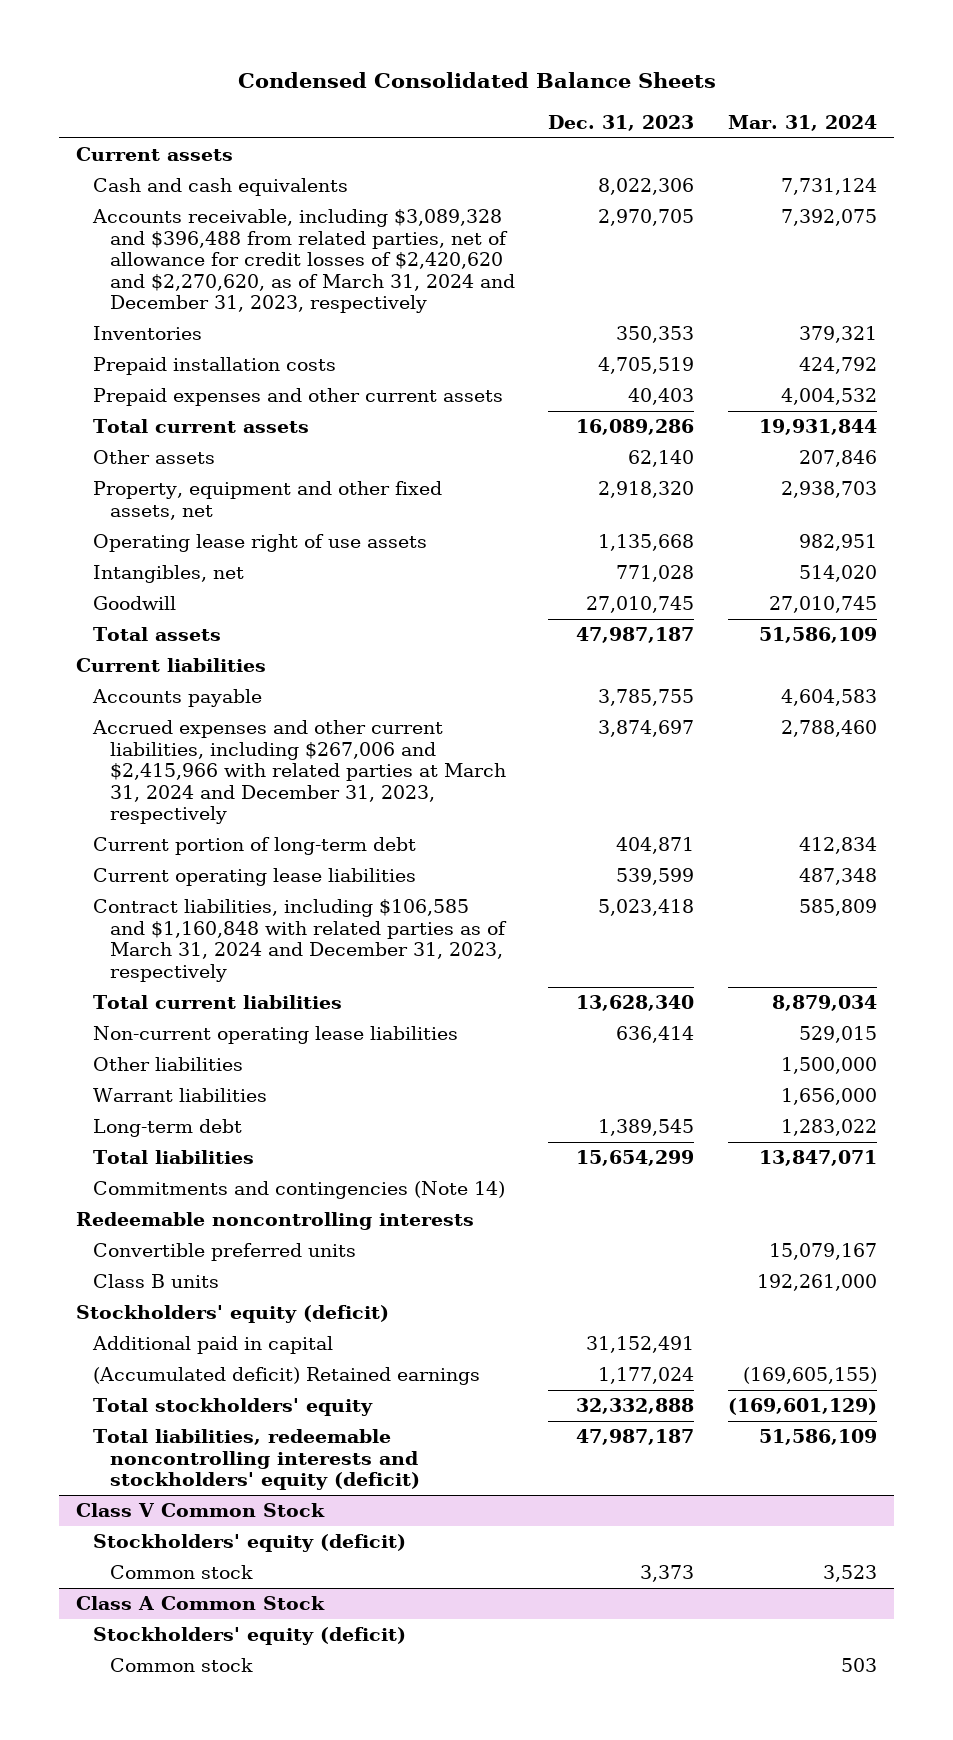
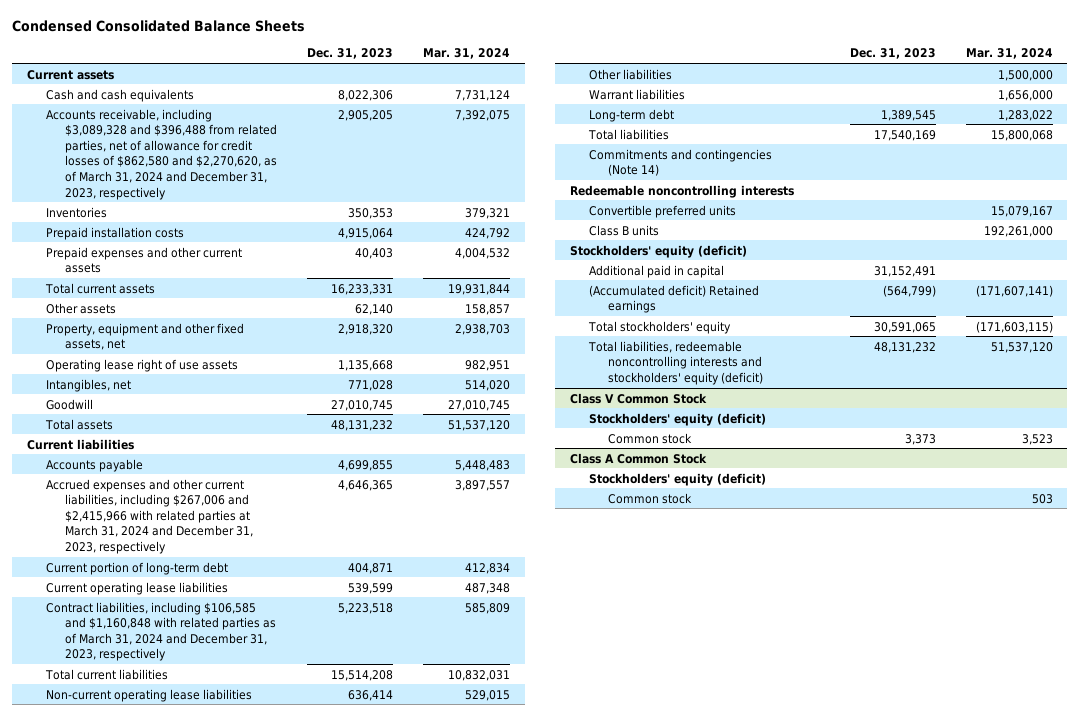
- Accounts receivable, including $3,089,328 and $396,488 from related parties, net of allowance for credit losses of $2,420,620 and $2,270,620, as of March 31, 2024 and December 31, 2023, respectively | 2,970,705 | 7,392,075
+ Accounts receivable, including $3,089,328 and $396,488 from related parties, net of allowance for credit losses of $862,580 and $2,270,620, as of March 31, 2024 and December 31, 2023, respectively | 2,905,205 | 7,392,075
- Prepaid installation costs | 4,705,519 | 424,792
+ Prepaid installation costs | 4,915,064 | 424,792
- Total current assets | 16,089,286 | 19,931,844
- Other assets | 62,140 | 207,846
+ Total current assets | 16,233,331 | 19,931,844
+ Other assets | 62,140 | 158,857
- Total assets | 47,987,187 | 51,586,109
+ Total assets | 48,131,232 | 51,537,120
- Accounts payable | 3,785,755 | 4,604,583
- Accrued expenses and other current liabilities, including $267,006 and $2,415,966 with related parties at March 31, 2024 and December 31, 2023, respectively | 3,874,697 | 2,788,460
+ Accounts payable | 4,699,855 | 5,448,483
+ Accrued expenses and other current liabilities, including $267,006 and $2,415,966 with related parties at March 31, 2024 and December 31, 2023, respectively | 4,646,365 | 3,897,557
- Contract liabilities, including $106,585 and $1,160,848 with related parties as of March 31, 2024 and December 31, 2023, respectively | 5,023,418 | 585,809
- Total current liabilities | 13,628,340 | 8,879,034
+ Contract liabilities, including $106,585 and $1,160,848 with related parties as of March 31, 2024 and December 31, 2023, respectively | 5,223,518 | 585,809
+ Total current liabilities | 15,514,208 | 10,832,031
- Total liabilities | 15,654,299 | 13,847,071
+ Total liabilities | 17,540,169 | 15,800,068
- (Accumulated deficit) Retained earnings | 1,177,024 | (169,605,155)
- Total stockholders' equity | 32,332,888 | (169,601,129)
- Total liabilities, redeemable noncontrolling interests and stockholders' equity (deficit) | 47,987,187 | 51,586,109
+ (Accumulated deficit) Retained earnings | (564,799) | (171,607,141)
+ Total stockholders' equity | 30,591,065 | (171,603,115)
+ Total liabilities, redeemable noncontrolling interests and stockholders' equity (deficit) | 48,131,232 | 51,537,120

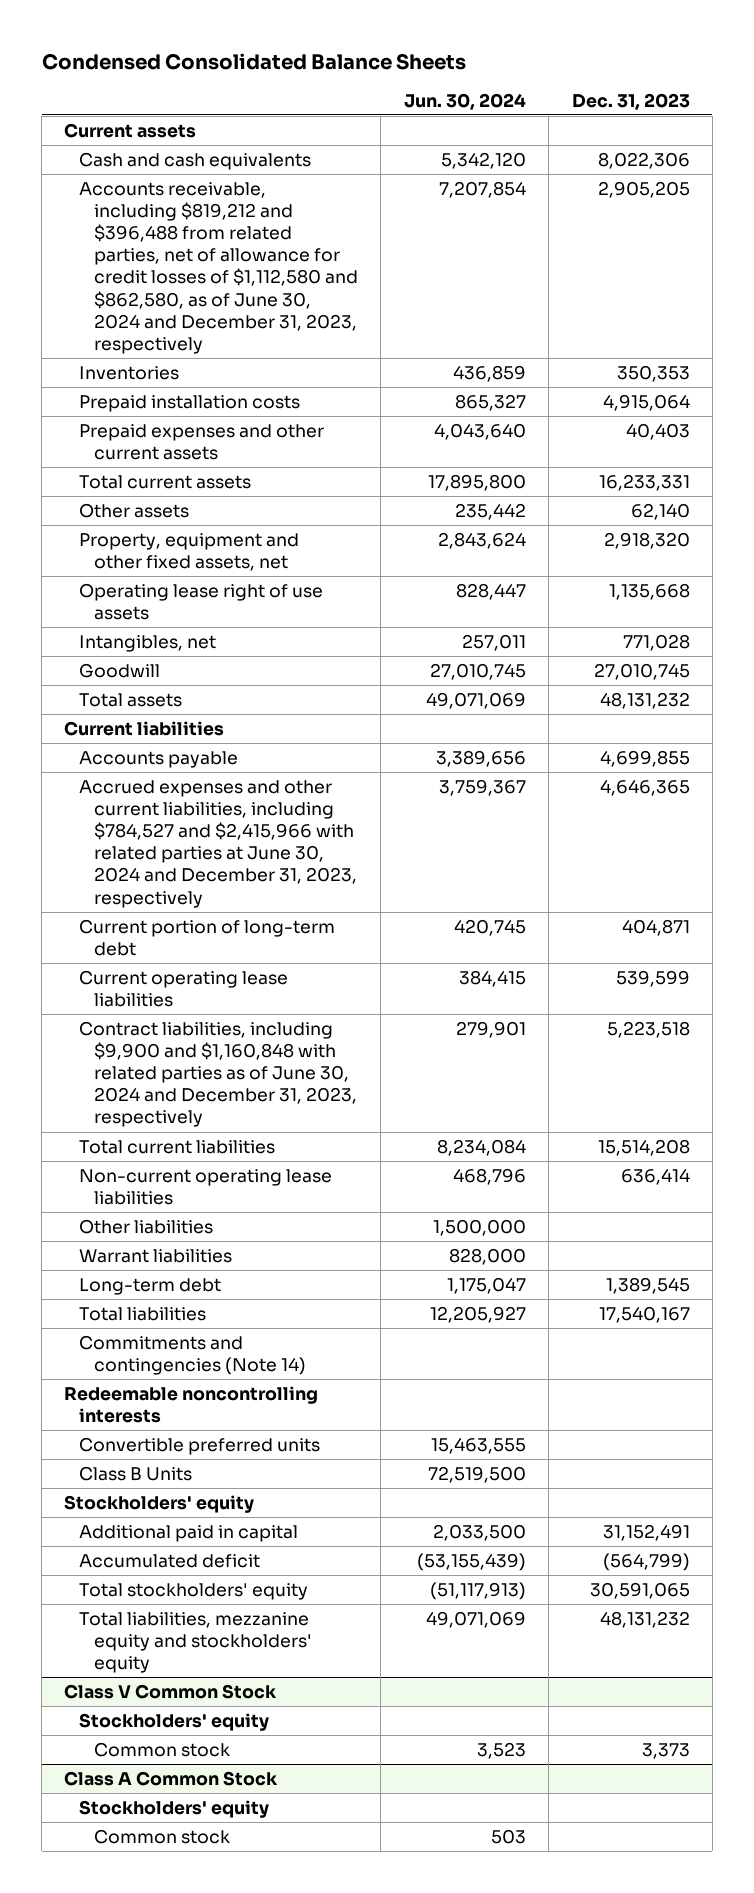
- | Dec. 31, 2023 | Mar. 31, 2024
+ | Jun. 30, 2024 | Dec. 31, 2023
- Accounts receivable, including $3,089,328 and $396,488 from related parties, net of allowance for credit losses of $862,580 and $2,270,620, as of March 31, 2024 and December 31, 2023, respectively | 2,905,205 | 7,392,075
+ Accounts receivable, including $819,212 and $396,488 from related parties, net of allowance for credit losses of $1,112,580 and $862,580, as of June 30, 2024 and December 31, 2023, respectively | 7,207,854 | 2,905,205
- Accrued expenses and other current liabilities, including $267,006 and $2,415,966 with related parties at March 31, 2024 and December 31, 2023, respectively | 4,646,365 | 3,897,557
+ Accrued expenses and other current liabilities, including $784,527 and $2,415,966 with related parties at June 30, 2024 and December 31, 2023, respectively | 3,759,367 | 4,646,365
- Contract liabilities, including $106,585 and $1,160,848 with related parties as of March 31, 2024 and December 31, 2023, respectively | 5,223,518 | 585,809
+ Contract liabilities, including $9,900 and $1,160,848 with related parties as of June 30, 2024 and December 31, 2023, respectively | 279,901 | 5,223,518
- Total liabilities | 17,540,169 | 15,800,068
+ Total liabilities | 12,205,927 | 17,540,167
- Class B units | | 192,261,000
- Stockholders' equity (deficit)
+ Class B Units | 72,519,500 |
+ Stockholders' equity
- (Accumulated deficit) Retained earnings | (564,799) | (171,607,141)
+ Accumulated deficit | (53,155,439) | (564,799)
- Total liabilities, redeemable noncontrolling interests and stockholders' equity (deficit) | 48,131,232 | 51,537,120
+ Total liabilities, mezzanine equity and stockholders' equity | 49,071,069 | 48,131,232
@ Class V Common Stock
- Stockholders' equity (deficit)
+ Stockholders' equity
@ Class A Common Stock
- Stockholders' equity (deficit)
+ Stockholders' equity

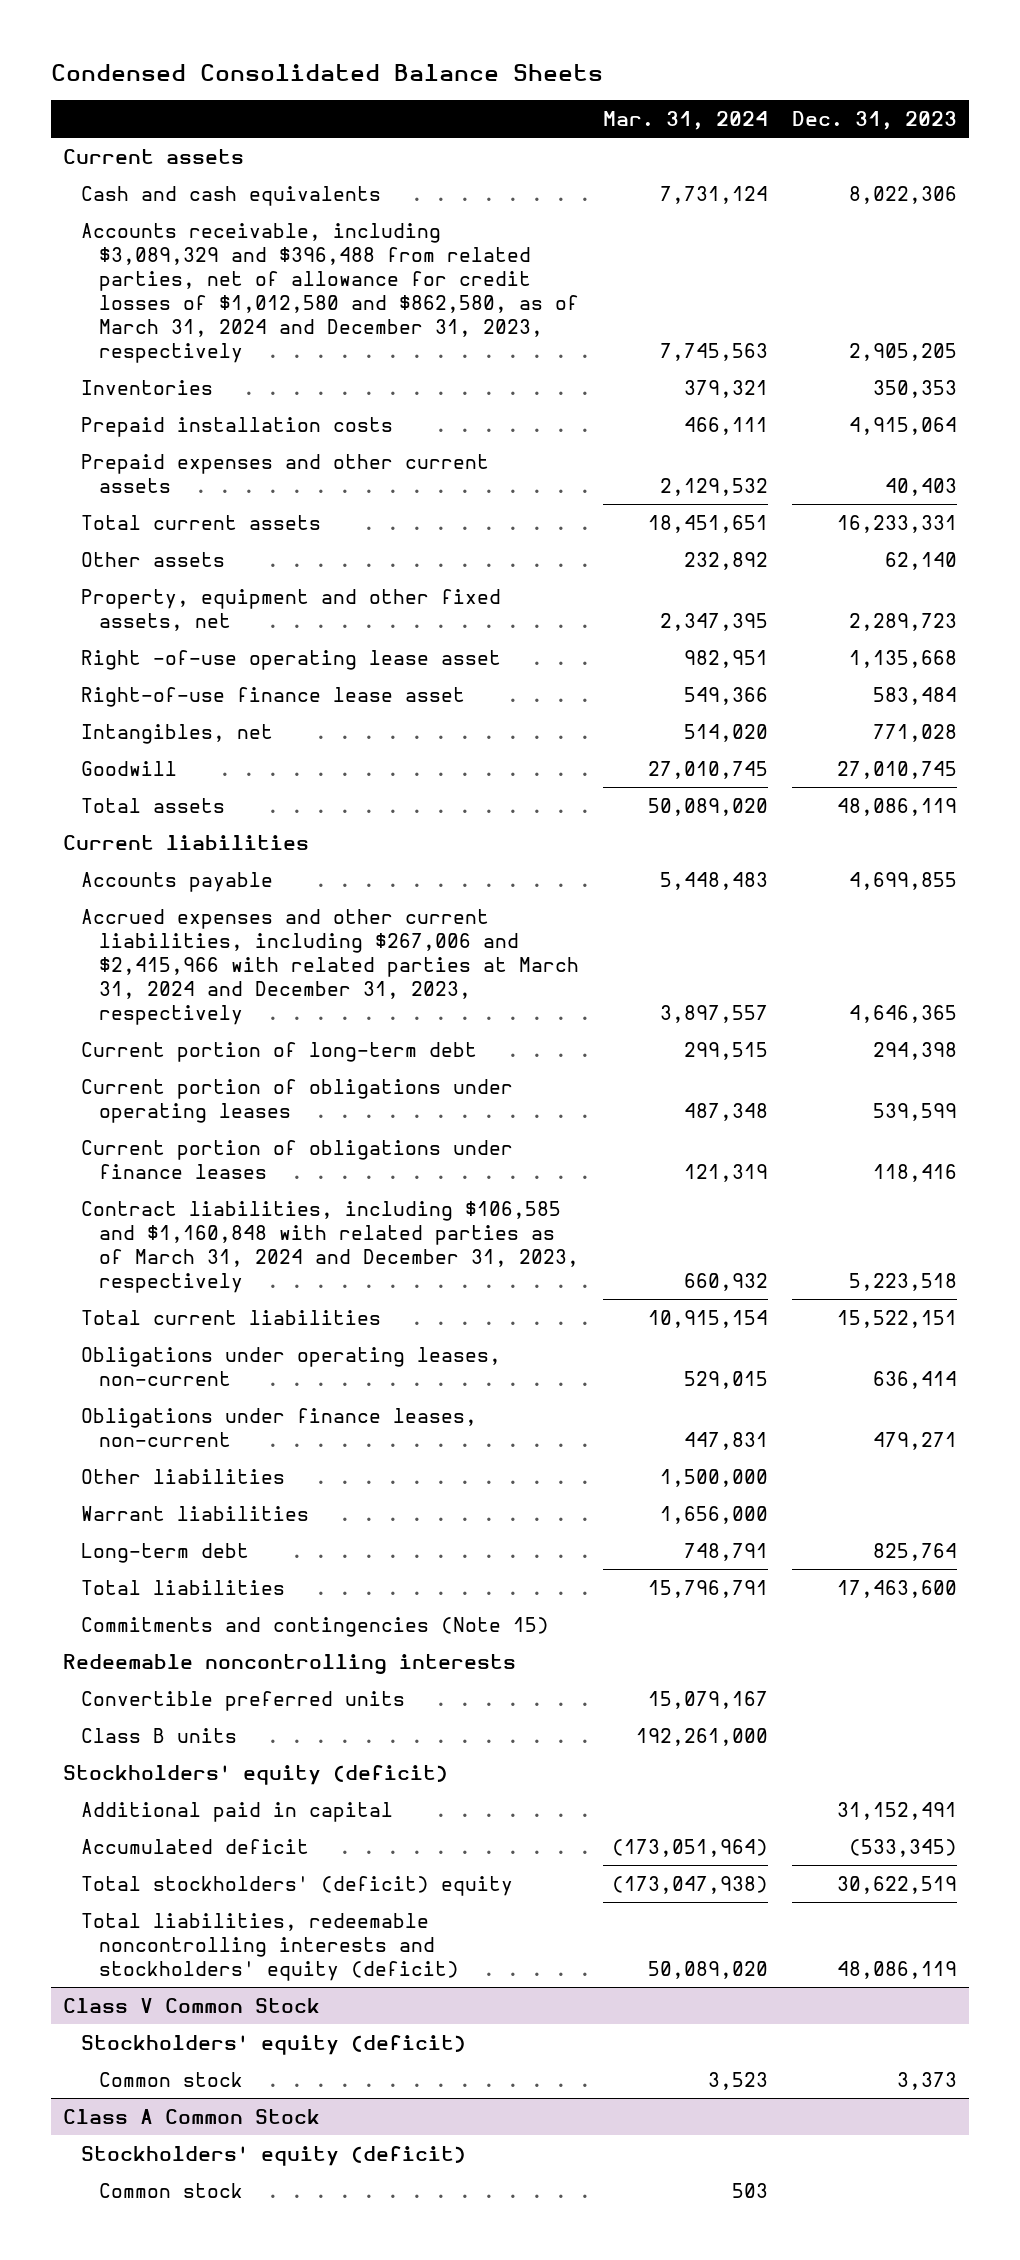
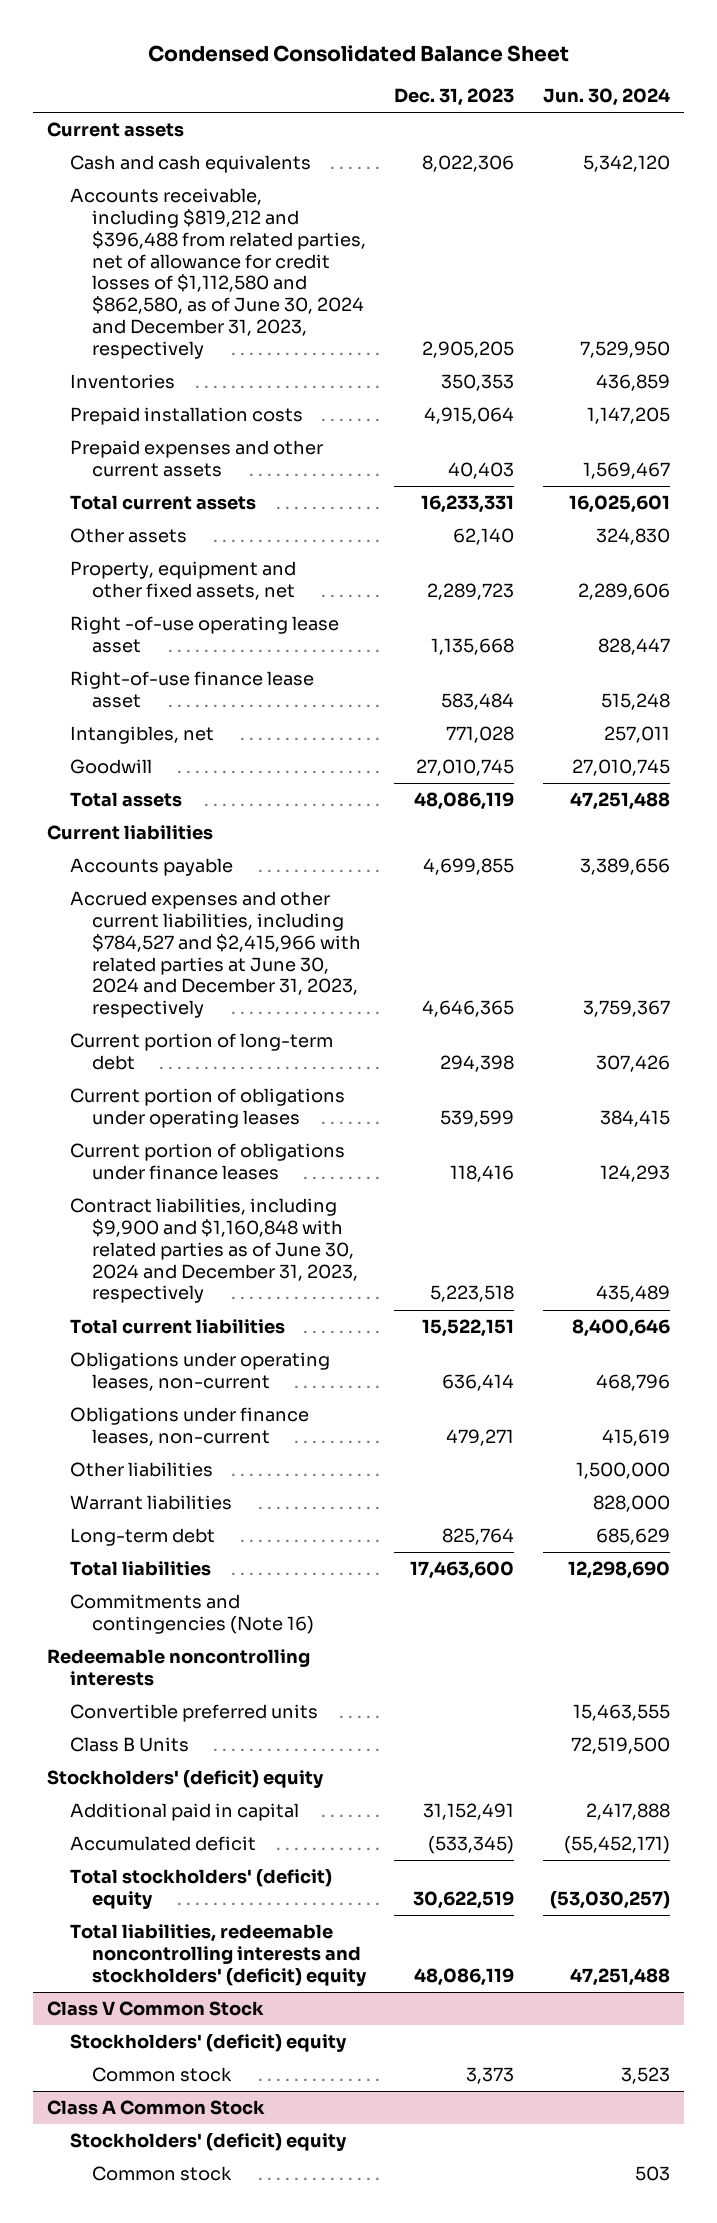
- Condensed Consolidated Balance Sheets
+ Condensed Consolidated Balance Sheet
- | Mar. 31, 2024 | Dec. 31, 2023
+ | Dec. 31, 2023 | Jun. 30, 2024
- Accounts receivable, including $3,089,329 and $396,488 from related parties, net of allowance for credit losses of $1,012,580 and $862,580, as of March 31, 2024 and December 31, 2023, respectively | 7,745,563 | 2,905,205
+ Accounts receivable, including $819,212 and $396,488 from related parties, net of allowance for credit losses of $1,112,580 and $862,580, as of June 30, 2024 and December 31, 2023, respectively | 2,905,205 | 7,529,950
- Accrued expenses and other current liabilities, including $267,006 and $2,415,966 with related parties at March 31, 2024 and December 31, 2023, respectively | 3,897,557 | 4,646,365
+ Accrued expenses and other current liabilities, including $784,527 and $2,415,966 with related parties at June 30, 2024 and December 31, 2023, respectively | 4,646,365 | 3,759,367
- Contract liabilities, including $106,585 and $1,160,848 with related parties as of March 31, 2024 and December 31, 2023, respectively | 660,932 | 5,223,518
+ Contract liabilities, including $9,900 and $1,160,848 with related parties as of June 30, 2024 and December 31, 2023, respectively | 5,223,518 | 435,489
- Commitments and contingencies (Note 15)
+ Commitments and contingencies (Note 16)
- Class B units | 192,261,000 |
- Stockholders' equity (deficit)
+ Class B Units | | 72,519,500
+ Stockholders' (deficit) equity
- Total liabilities, redeemable noncontrolling interests and stockholders' equity (deficit) | 50,089,020 | 48,086,119
+ Total liabilities, redeemable noncontrolling interests and stockholders' (deficit) equity | 48,086,119 | 47,251,488
@ Class V Common Stock
- Stockholders' equity (deficit)
+ Stockholders' (deficit) equity
@ Class A Common Stock
- Stockholders' equity (deficit)
+ Stockholders' (deficit) equity

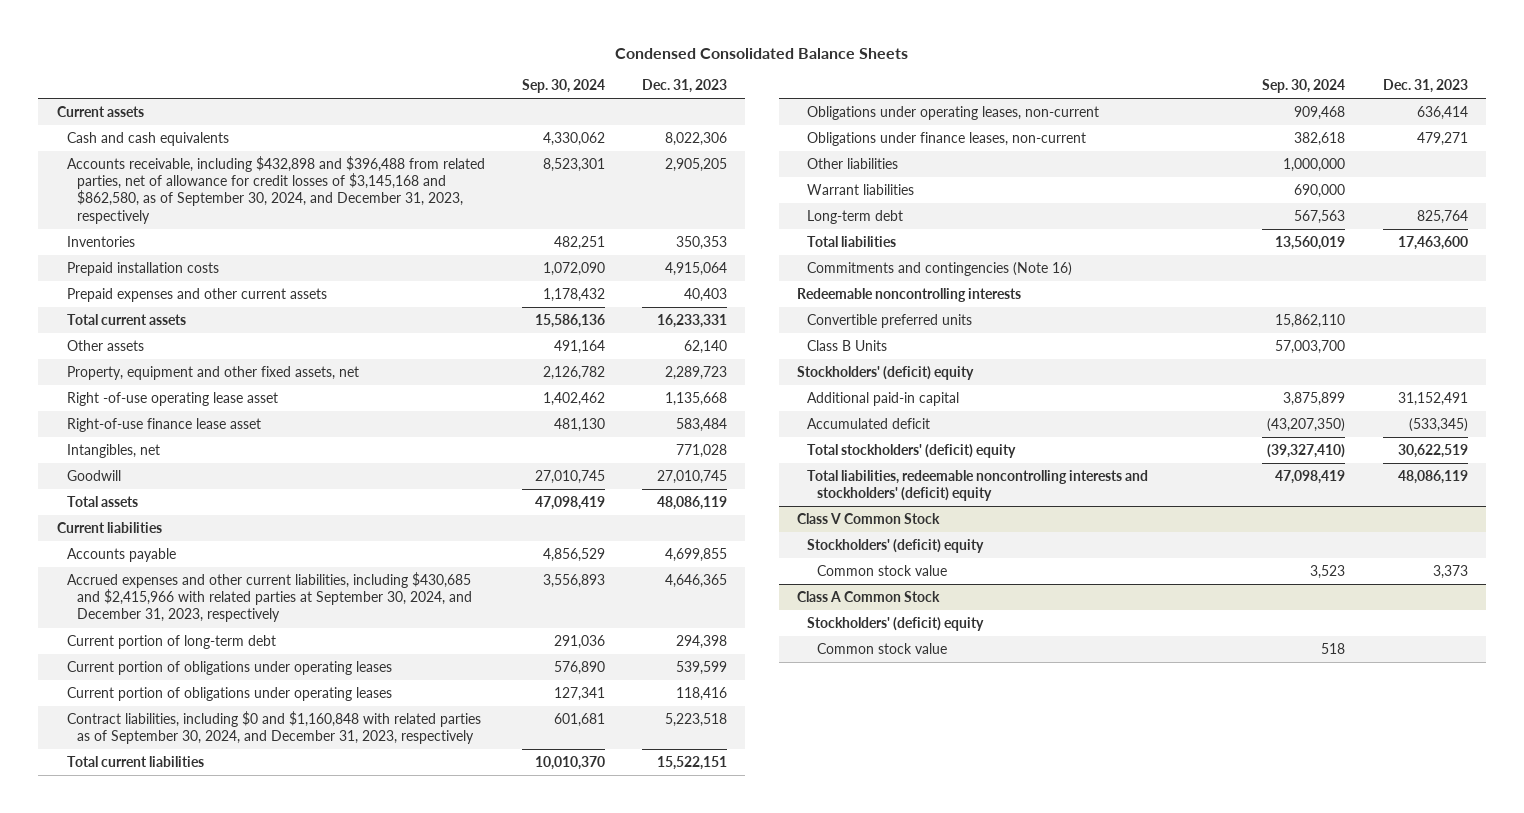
- Condensed Consolidated Balance Sheet
+ Condensed Consolidated Balance Sheets
- | Dec. 31, 2023 | Jun. 30, 2024
+ | Sep. 30, 2024 | Dec. 31, 2023
- Accounts receivable, including $819,212 and $396,488 from related parties, net of allowance for credit losses of $1,112,580 and $862,580, as of June 30, 2024 and December 31, 2023, respectively | 2,905,205 | 7,529,950
+ Accounts receivable, including $432,898 and $396,488 from related parties, net of allowance for credit losses of $3,145,168 and $862,580, as of September 30, 2024, and December 31, 2023, respectively | 8,523,301 | 2,905,205
- Accrued expenses and other current liabilities, including $784,527 and $2,415,966 with related parties at June 30, 2024 and December 31, 2023, respectively | 4,646,365 | 3,759,367
+ Accrued expenses and other current liabilities, including $430,685 and $2,415,966 with related parties at September 30, 2024, and December 31, 2023, respectively | 3,556,893 | 4,646,365
- Current portion of obligations under finance leases | 118,416 | 124,293
- Contract liabilities, including $9,900 and $1,160,848 with related parties as of June 30, 2024 and December 31, 2023, respectively | 5,223,518 | 435,489
+ Current portion of obligations under operating leases | 127,341 | 118,416
+ Contract liabilities, including $0 and $1,160,848 with related parties as of September 30, 2024, and December 31, 2023, respectively | 601,681 | 5,223,518
- Additional paid in capital | 31,152,491 | 2,417,888
+ Additional paid-in capital | 3,875,899 | 31,152,491
@ Class V Common Stock
- Common stock | 3,373 | 3,523
+ Common stock value | 3,523 | 3,373
@ Class A Common Stock
- Common stock | | 503
+ Common stock value | 518 |

